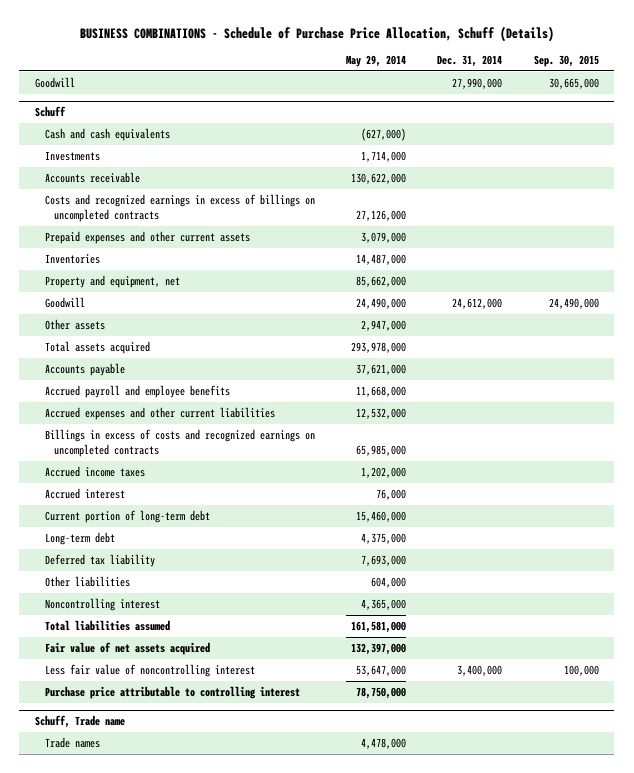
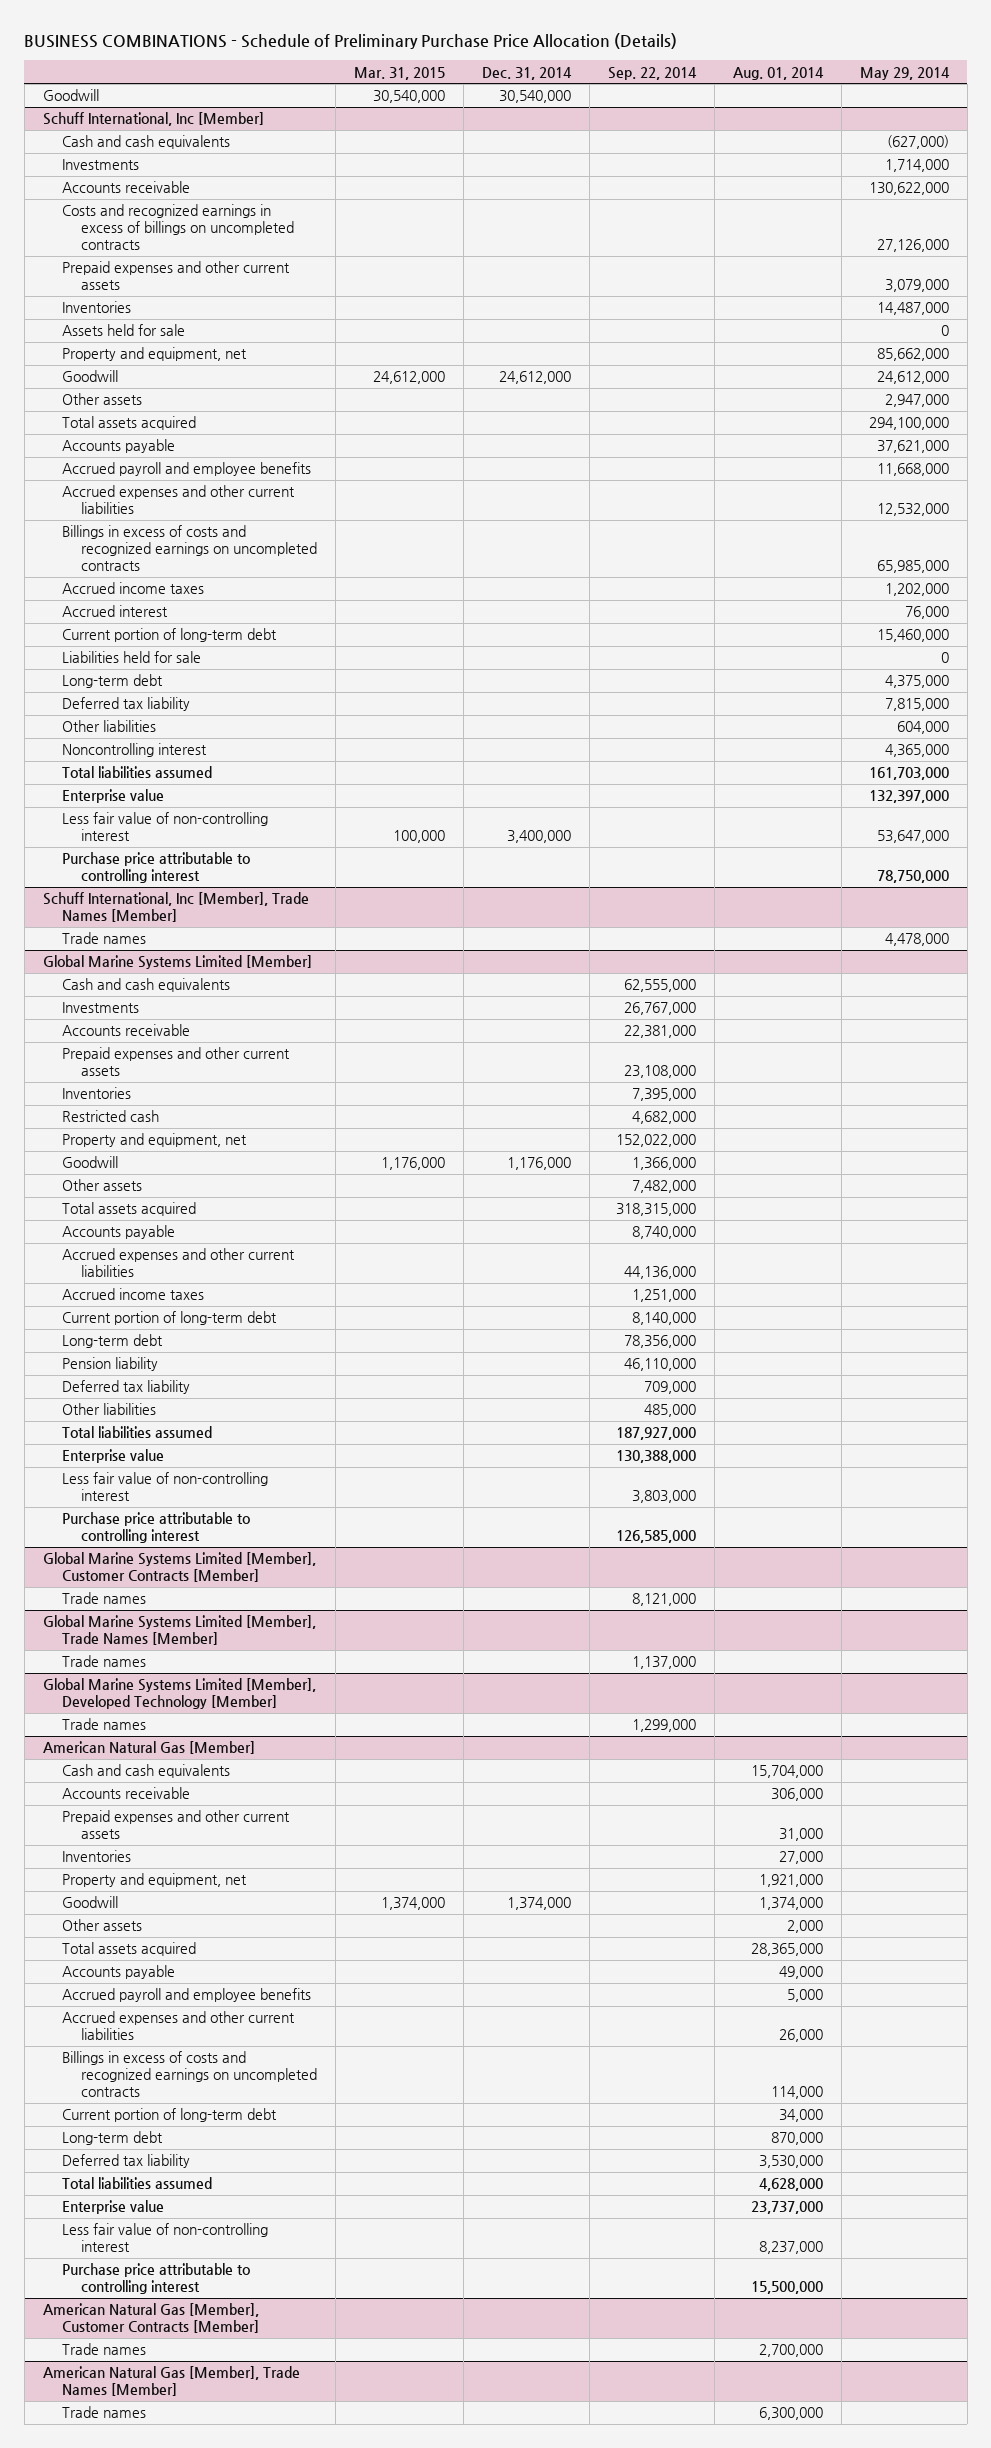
- BUSINESS COMBINATIONS - Schedule of Purchase Price Allocation, Schuff (Details)
+ BUSINESS COMBINATIONS - Schedule of Preliminary Purchase Price Allocation (Details)
- | May 29, 2014 | Dec. 31, 2014 | Sep. 30, 2015
+ | Mar. 31, 2015 | Dec. 31, 2014 | Sep. 22, 2014 | Aug. 01, 2014 | May 29, 2014
- Goodwill | | 27,990,000 | 30,665,000
- Schuff
+ Goodwill | 30,540,000 | 30,540,000 | | |
+ Schuff International, Inc [Member]
+ Assets held for sale | | | | | 0
- Goodwill | 24,490,000 | 24,612,000 | 24,490,000
+ Goodwill | 24,612,000 | 24,612,000 | | | 24,612,000
- Total assets acquired | 293,978,000 | |
+ Total assets acquired | | | | | 294,100,000
+ Liabilities held for sale | | | | | 0
- Deferred tax liability | 7,693,000 | |
+ Deferred tax liability | | | | | 7,815,000
- Total liabilities assumed | 161,581,000 | |
- Fair value of net assets acquired | 132,397,000 | |
- Less fair value of noncontrolling interest | 53,647,000 | 3,400,000 | 100,000
+ Total liabilities assumed | | | | | 161,703,000
+ Enterprise value | | | | | 132,397,000
+ Less fair value of non-controlling interest | 100,000 | 3,400,000 | | | 53,647,000
- Schuff, Trade name
+ Schuff International, Inc [Member], Trade Names [Member]
+ Global Marine Systems Limited [Member]
+ Cash and cash equivalents | | | 62,555,000 | |
+ Investments | | | 26,767,000 | |
+ Accounts receivable | | | 22,381,000 | |
+ Prepaid expenses and other current assets | | | 23,108,000 | |
+ Inventories | | | 7,395,000 | |
+ Restricted cash | | | 4,682,000 | |
+ Property and equipment, net | | | 152,022,000 | |
+ Goodwill | 1,176,000 | 1,176,000 | 1,366,000 | |
+ Other assets | | | 7,482,000 | |
+ Total assets acquired | | | 318,315,000 | |
+ Accounts payable | | | 8,740,000 | |
+ Accrued expenses and other current liabilities | | | 44,136,000 | |
+ Accrued income taxes | | | 1,251,000 | |
+ Current portion of long-term debt | | | 8,140,000 | |
+ Long-term debt | | | 78,356,000 | |
+ Pension liability | | | 46,110,000 | |
+ Deferred tax liability | | | 709,000 | |
+ Other liabilities | | | 485,000 | |
+ Total liabilities assumed | | | 187,927,000 | |
+ Enterprise value | | | 130,388,000 | |
+ Less fair value of non-controlling interest | | | 3,803,000 | |
+ Purchase price attributable to controlling interest | | | 126,585,000 | |
+ Global Marine Systems Limited [Member], Customer Contracts [Member]
+ Trade names | | | 8,121,000 | |
+ Global Marine Systems Limited [Member], Trade Names [Member]
+ Trade names | | | 1,137,000 | |
+ Global Marine Systems Limited [Member], Developed Technology [Member]
+ Trade names | | | 1,299,000 | |
+ American Natural Gas [Member]
+ Cash and cash equivalents | | | | 15,704,000 |
+ Accounts receivable | | | | 306,000 |
+ Prepaid expenses and other current assets | | | | 31,000 |
+ Inventories | | | | 27,000 |
+ Property and equipment, net | | | | 1,921,000 |
+ Goodwill | 1,374,000 | 1,374,000 | | 1,374,000 |
+ Other assets | | | | 2,000 |
+ Total assets acquired | | | | 28,365,000 |
+ Accounts payable | | | | 49,000 |
+ Accrued payroll and employee benefits | | | | 5,000 |
+ Accrued expenses and other current liabilities | | | | 26,000 |
+ Billings in excess of costs and recognized earnings on uncompleted contracts | | | | 114,000 |
+ Current portion of long-term debt | | | | 34,000 |
+ Long-term debt | | | | 870,000 |
+ Deferred tax liability | | | | 3,530,000 |
+ Total liabilities assumed | | | | 4,628,000 |
+ Enterprise value | | | | 23,737,000 |
+ Less fair value of non-controlling interest | | | | 8,237,000 |
+ Purchase price attributable to controlling interest | | | | 15,500,000 |
+ American Natural Gas [Member], Customer Contracts [Member]
+ Trade names | | | | 2,700,000 |
+ American Natural Gas [Member], Trade Names [Member]
+ Trade names | | | | 6,300,000 |

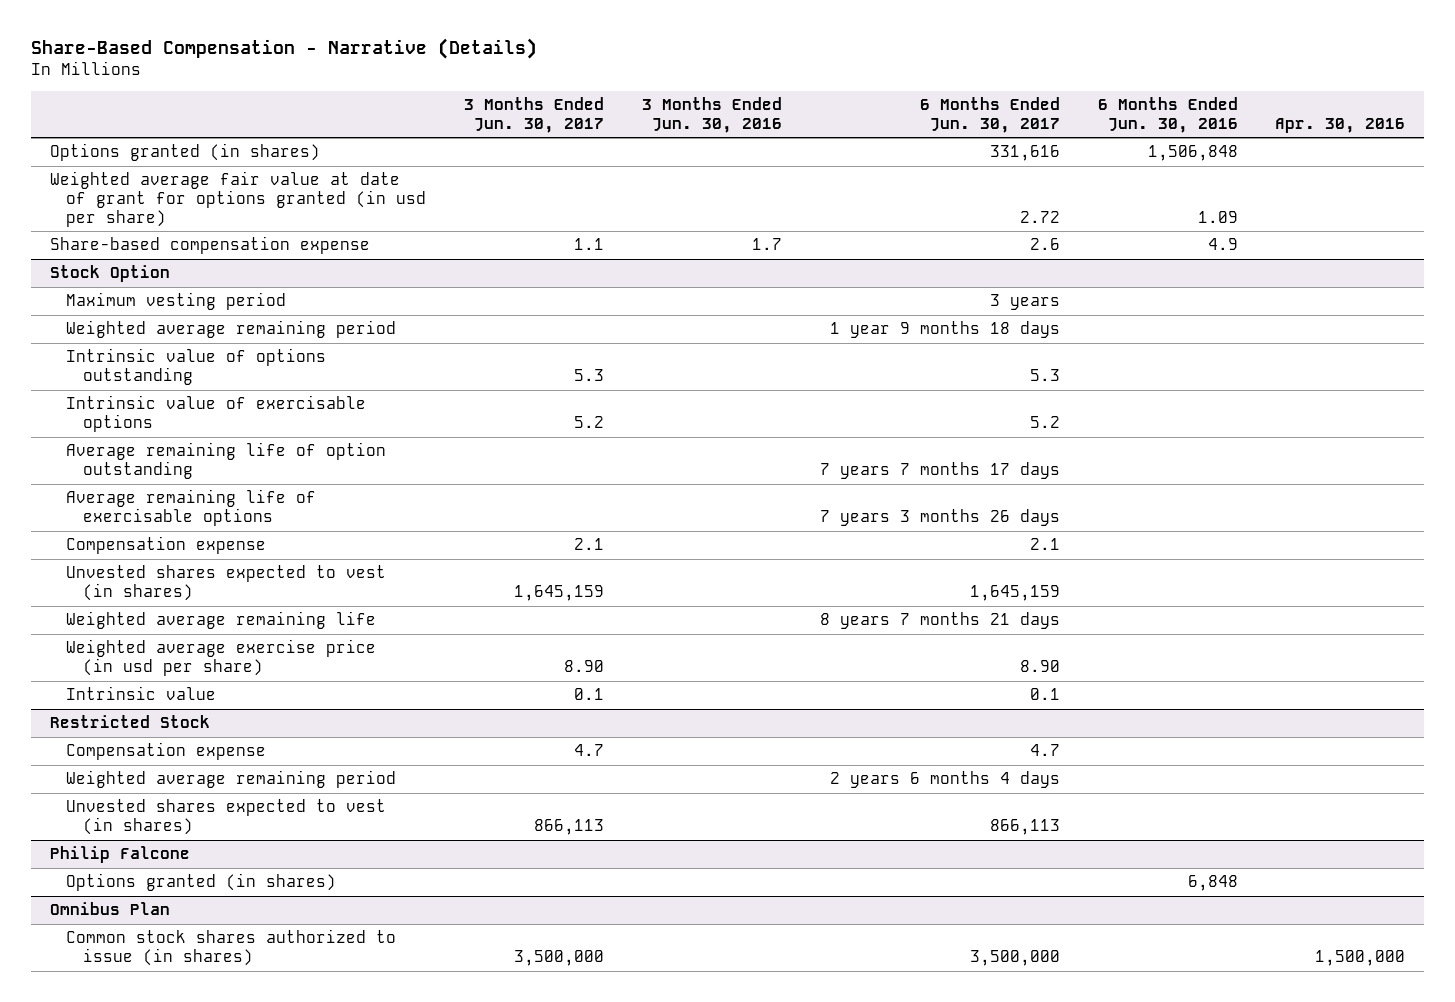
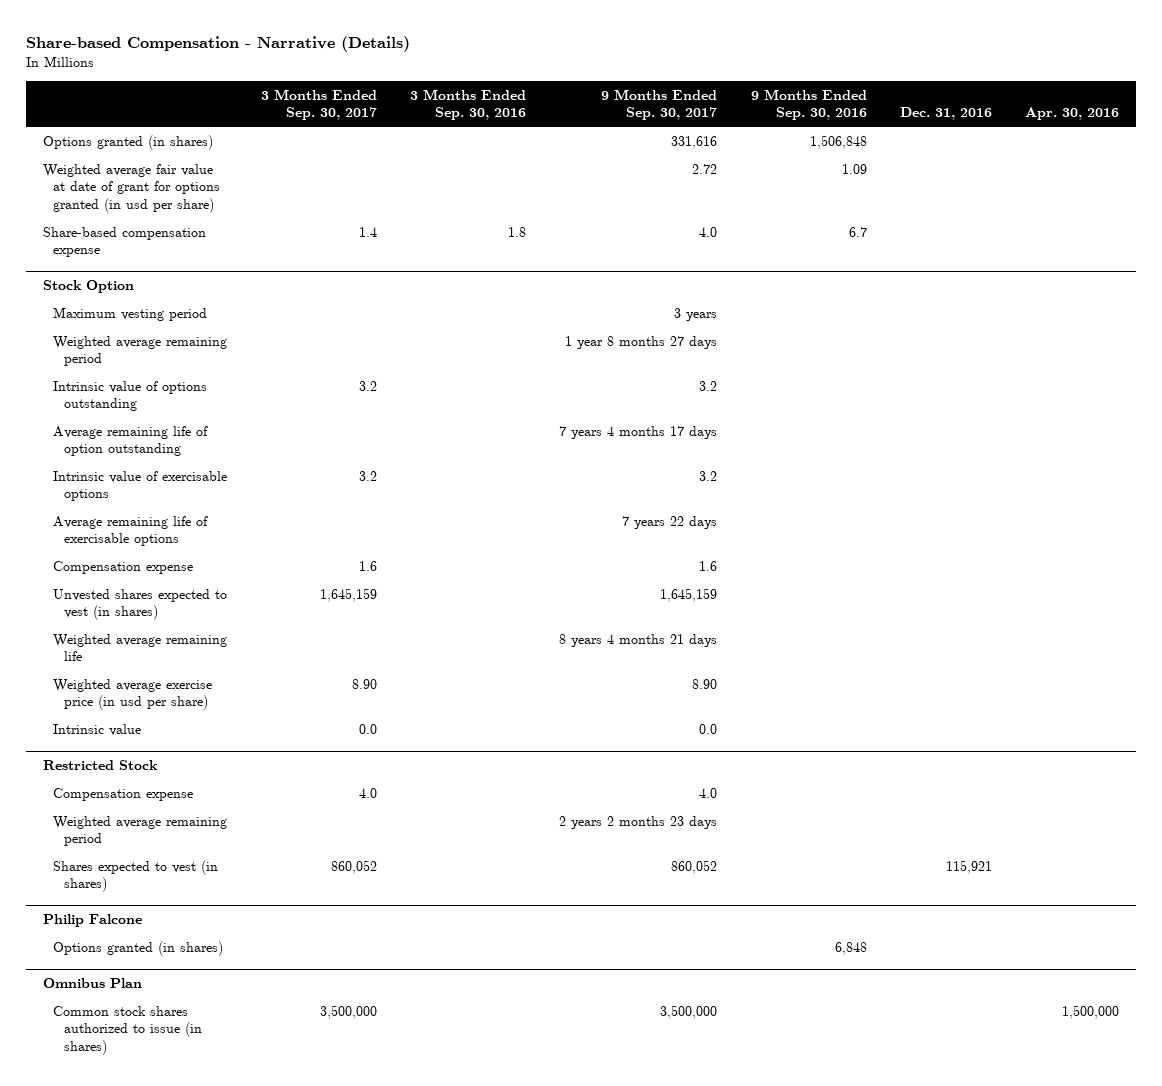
- Share-Based Compensation - Narrative (Details)
+ Share-based Compensation - Narrative (Details)
- | 3 Months Ended Jun. 30, 2017 | 3 Months Ended Jun. 30, 2016 | 6 Months Ended Jun. 30, 2017 | 6 Months Ended Jun. 30, 2016 | Apr. 30, 2016
+ | 3 Months Ended Sep. 30, 2017 | 3 Months Ended Sep. 30, 2016 | 9 Months Ended Sep. 30, 2017 | 9 Months Ended Sep. 30, 2016 | Dec. 31, 2016 | Apr. 30, 2016
@ Stock Option
moved down: Intrinsic value of exercisable options | 3.2 | | 3.2 | | |
@ Restricted Stock
- Unvested shares expected to vest (in shares) | 866,113 | | 866,113 | |
+ Shares expected to vest (in shares) | 860,052 | | 860,052 | | 115,921 |

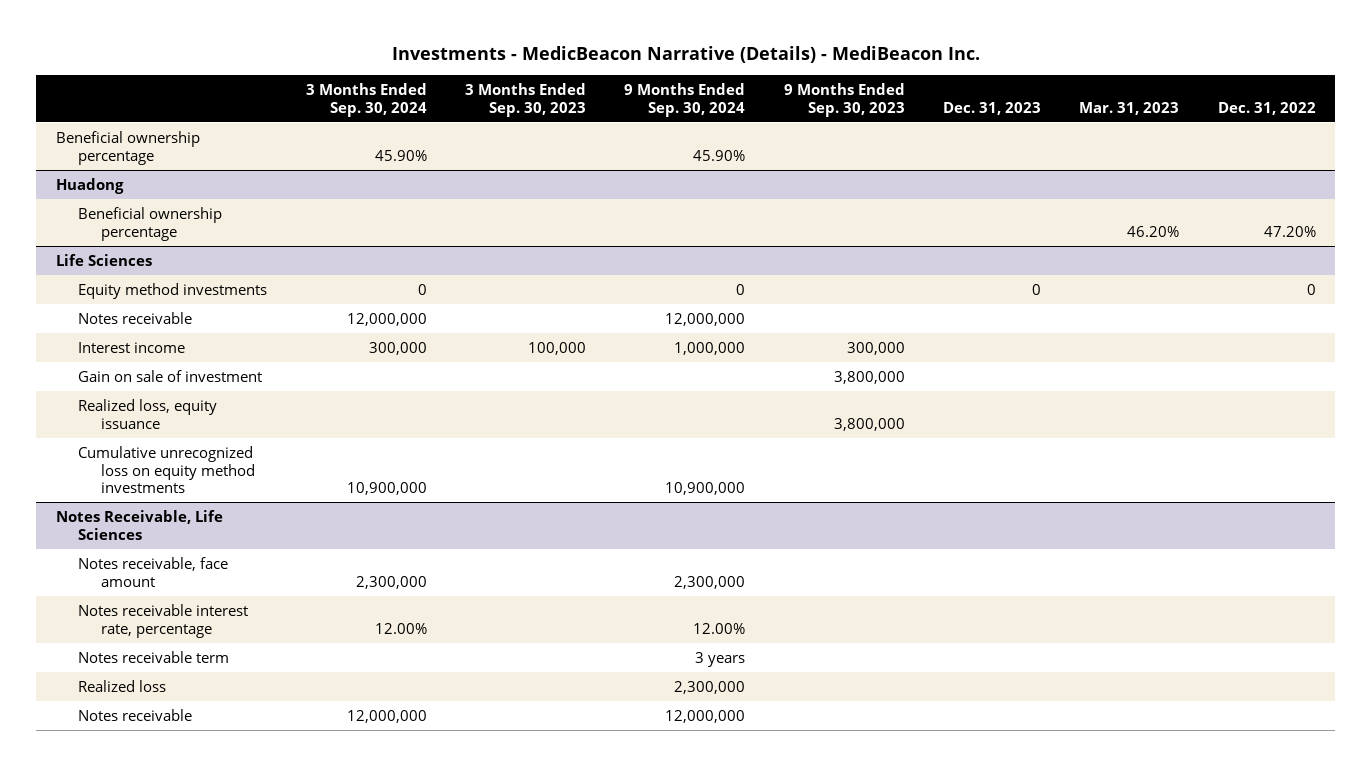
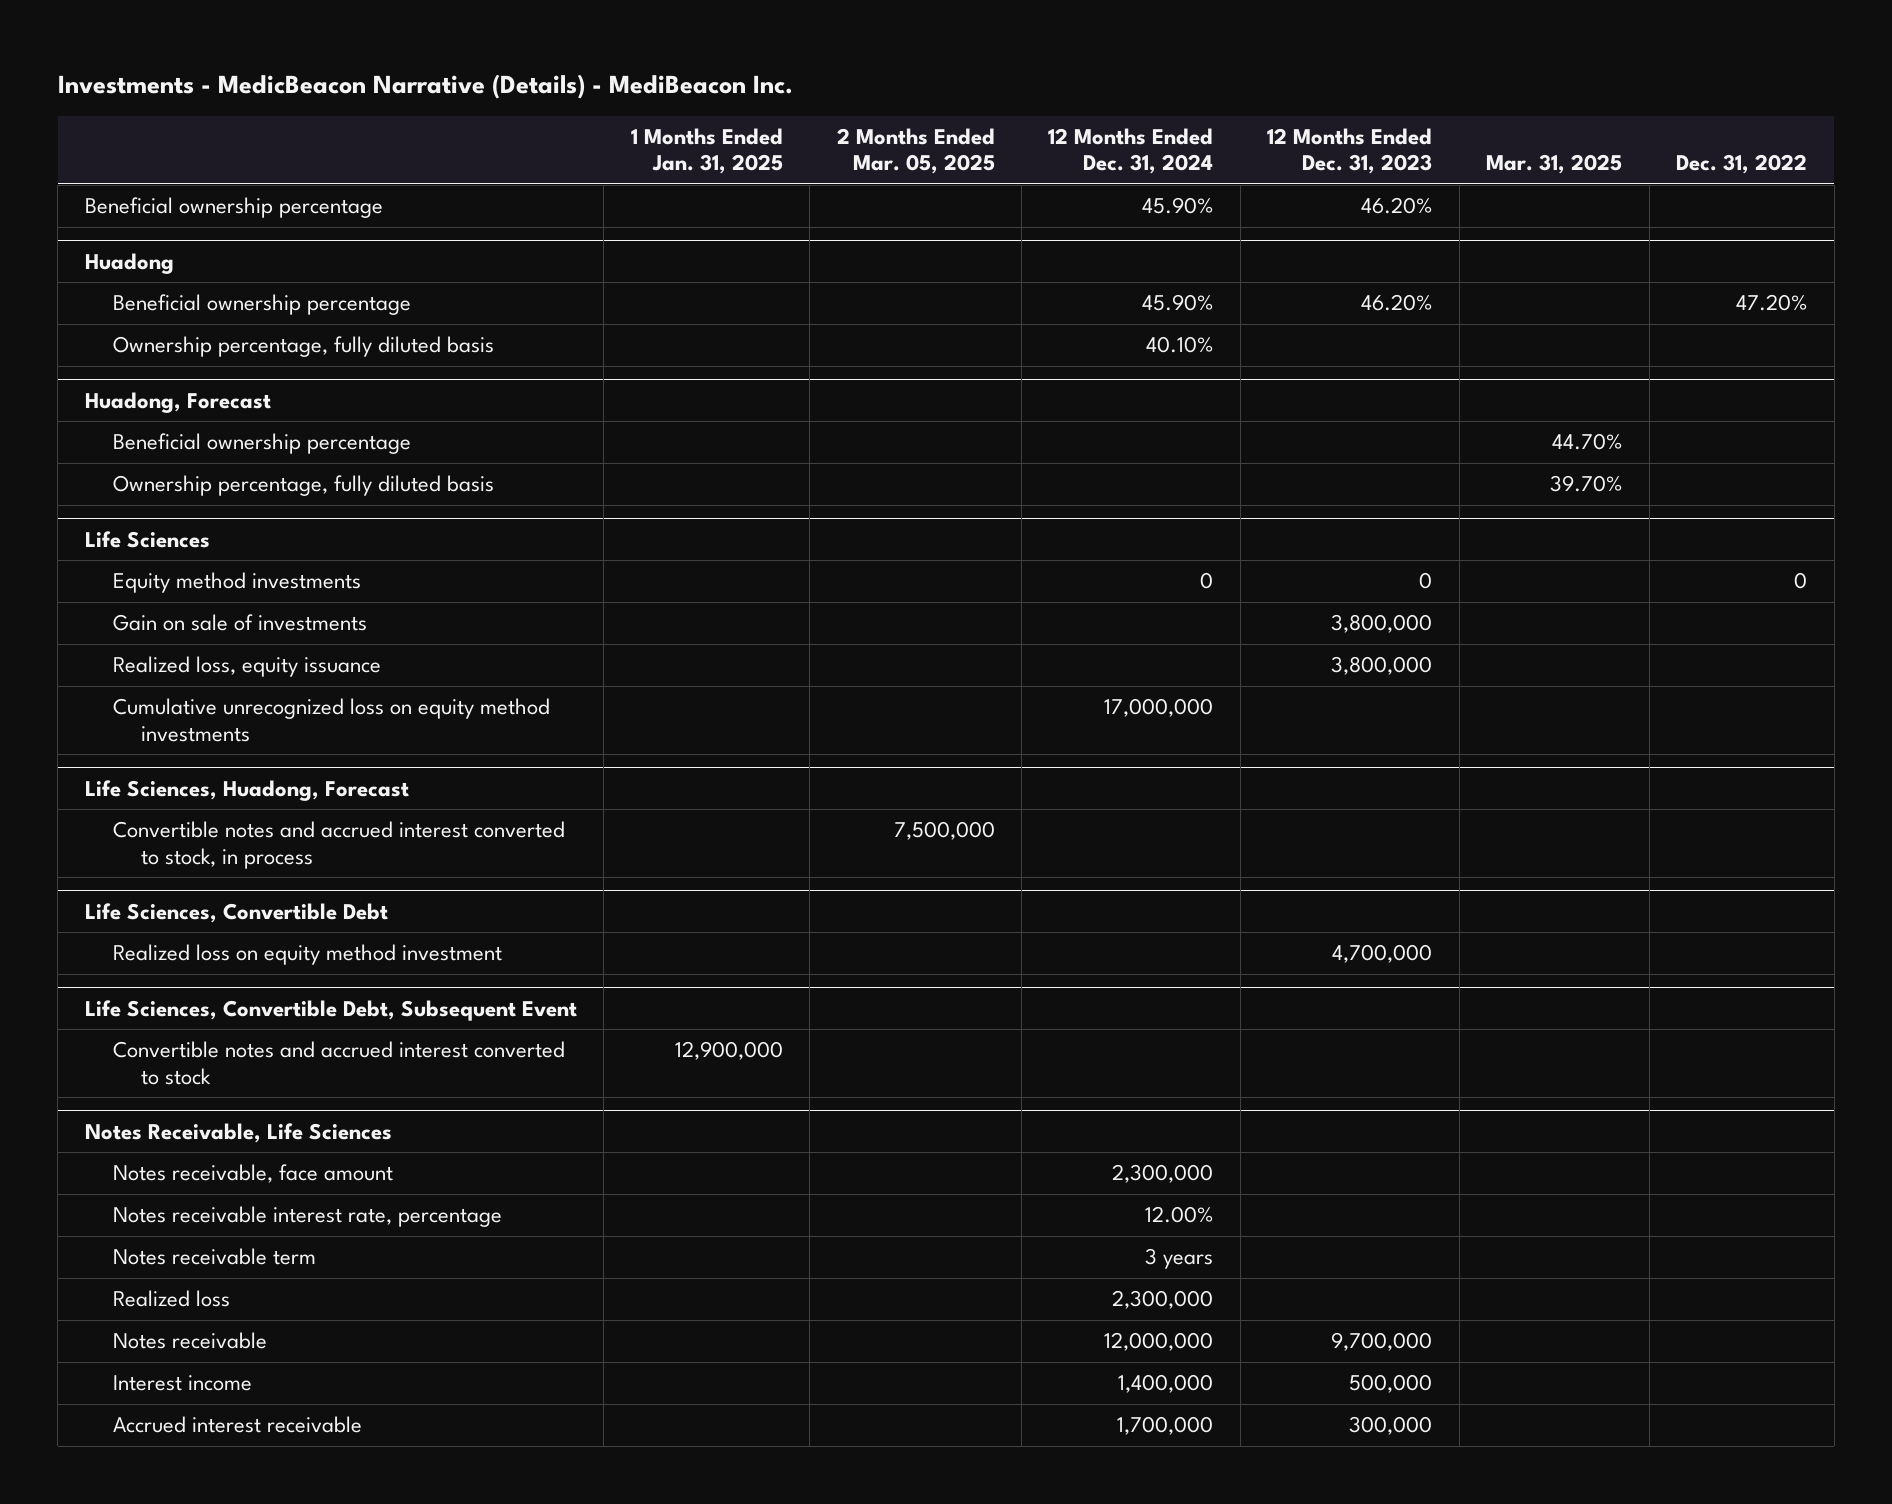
- | 3 Months Ended Sep. 30, 2024 | 3 Months Ended Sep. 30, 2023 | 9 Months Ended Sep. 30, 2024 | 9 Months Ended Sep. 30, 2023 | Dec. 31, 2023 | Mar. 31, 2023 | Dec. 31, 2022
+ | 1 Months Ended Jan. 31, 2025 | 2 Months Ended Mar. 05, 2025 | 12 Months Ended Dec. 31, 2024 | 12 Months Ended Dec. 31, 2023 | Mar. 31, 2025 | Dec. 31, 2022
@ Huadong
+ Ownership percentage, fully diluted basis | | | 40.10% | | |
+ Huadong, Forecast
+ Beneficial ownership percentage | | | | | 44.70% |
+ Ownership percentage, fully diluted basis | | | | | 39.70% |
@ Life Sciences
- Notes receivable | 12,000,000 | | 12,000,000 | | | |
- Interest income | 300,000 | 100,000 | 1,000,000 | 300,000 | | |
- Gain on sale of investment | | | | 3,800,000 | | |
+ Gain on sale of investments | | | | 3,800,000 | |
+ Life Sciences, Huadong, Forecast
+ Convertible notes and accrued interest converted to stock, in process | | 7,500,000 | | | |
+ Life Sciences, Convertible Debt
+ Realized loss on equity method investment | | | | 4,700,000 | |
+ Life Sciences, Convertible Debt, Subsequent Event
+ Convertible notes and accrued interest converted to stock | 12,900,000 | | | | |
@ Notes Receivable, Life Sciences
+ Interest income | | | 1,400,000 | 500,000 | |
+ Accrued interest receivable | | | 1,700,000 | 300,000 | |

